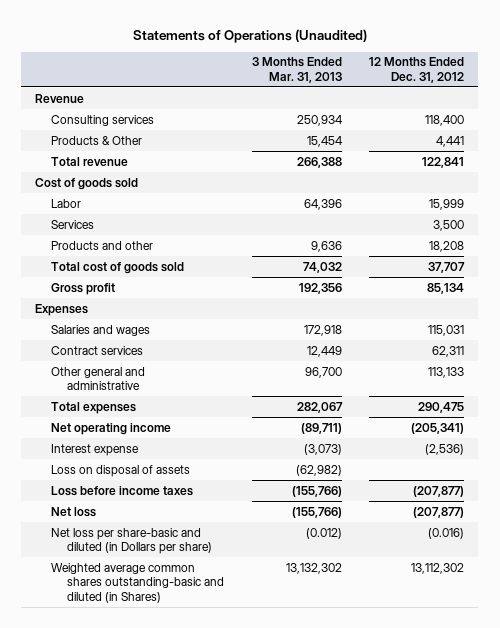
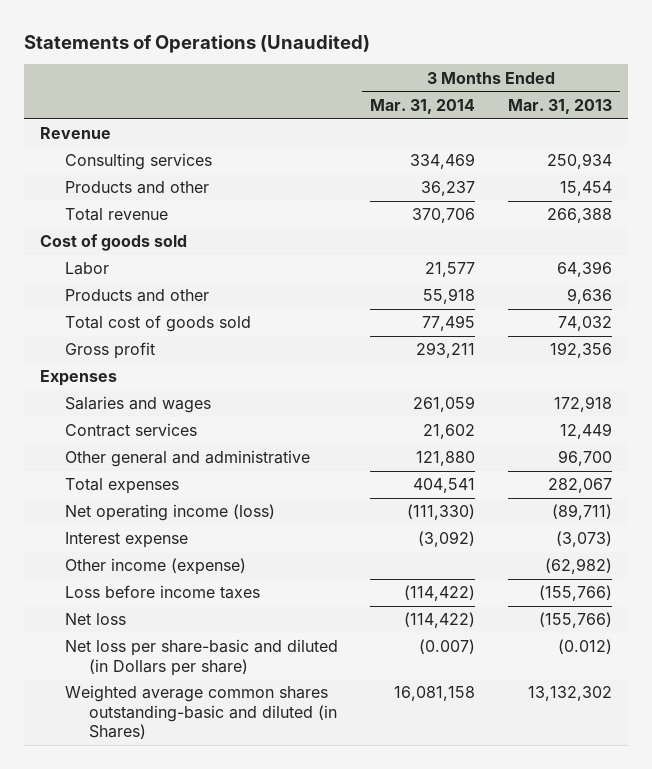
- | 3 Months Ended Mar. 31, 2013 | 12 Months Ended Dec. 31, 2012
+ | 3 Months Ended Mar. 31, 2014 | 3 Months Ended Mar. 31, 2013
- Products & Other | 15,454 | 4,441
+ Products and other | 36,237 | 15,454
- Services | | 3,500
- Net operating income | (89,711) | (205,341)
+ Net operating income (loss) | (111,330) | (89,711)
- Loss on disposal of assets | (62,982) |
+ Other income (expense) | | (62,982)

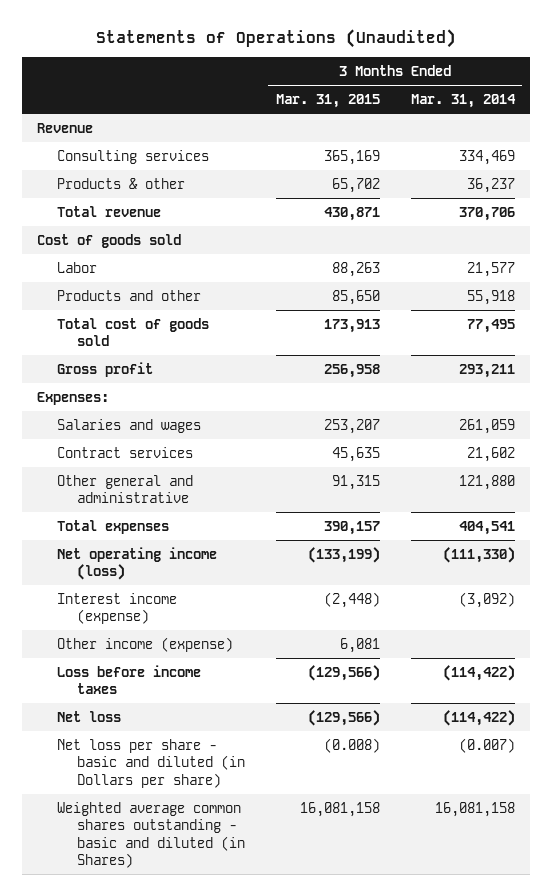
- | 3 Months Ended Mar. 31, 2014 | 3 Months Ended Mar. 31, 2013
+ | 3 Months Ended Mar. 31, 2015 | 3 Months Ended Mar. 31, 2014
- Products and other | 36,237 | 15,454
+ Products & other | 65,702 | 36,237
- Expenses
+ Expenses:
- Interest expense | (3,092) | (3,073)
+ Interest income (expense) | (2,448) | (3,092)
- Net loss per share-basic and diluted (in Dollars per share) | (0.007) | (0.012)
- Weighted average common shares outstanding-basic and diluted (in Shares) | 16,081,158 | 13,132,302
+ Net loss per share - basic and diluted (in Dollars per share) | (0.008) | (0.007)
+ Weighted average common shares outstanding - basic and diluted (in Shares) | 16,081,158 | 16,081,158

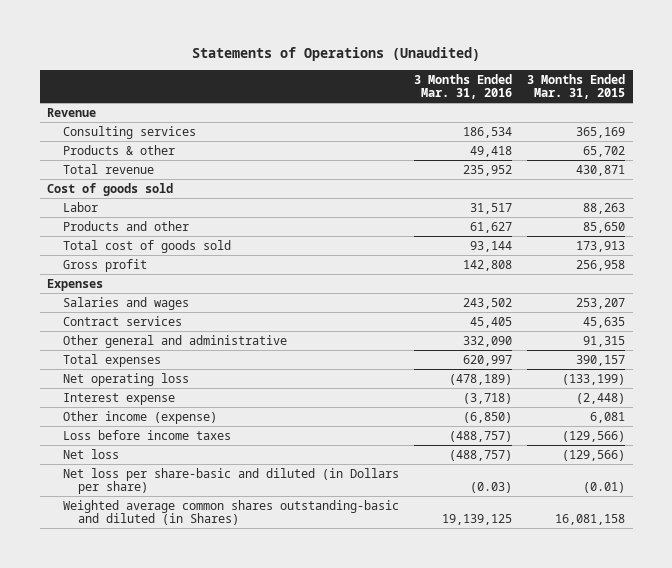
- | 3 Months Ended Mar. 31, 2015 | 3 Months Ended Mar. 31, 2014
+ | 3 Months Ended Mar. 31, 2016 | 3 Months Ended Mar. 31, 2015
- Expenses:
+ Expenses
- Net operating income (loss) | (133,199) | (111,330)
- Interest income (expense) | (2,448) | (3,092)
+ Net operating loss | (478,189) | (133,199)
+ Interest expense | (3,718) | (2,448)
- Net loss per share - basic and diluted (in Dollars per share) | (0.008) | (0.007)
- Weighted average common shares outstanding - basic and diluted (in Shares) | 16,081,158 | 16,081,158
+ Net loss per share-basic and diluted (in Dollars per share) | (0.03) | (0.01)
+ Weighted average common shares outstanding-basic and diluted (in Shares) | 19,139,125 | 16,081,158

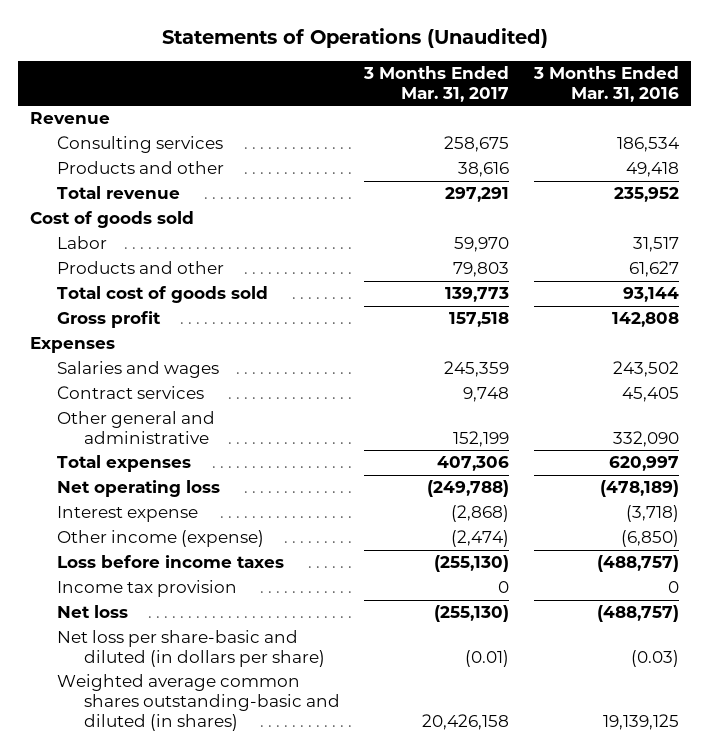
- | 3 Months Ended Mar. 31, 2016 | 3 Months Ended Mar. 31, 2015
+ | 3 Months Ended Mar. 31, 2017 | 3 Months Ended Mar. 31, 2016
- Products & other | 49,418 | 65,702
+ Products and other | 38,616 | 49,418
+ Income tax provision | 0 | 0
- Net loss per share-basic and diluted (in Dollars per share) | (0.03) | (0.01)
- Weighted average common shares outstanding-basic and diluted (in Shares) | 19,139,125 | 16,081,158
+ Net loss per share-basic and diluted (in dollars per share) | (0.01) | (0.03)
+ Weighted average common shares outstanding-basic and diluted (in shares) | 20,426,158 | 19,139,125

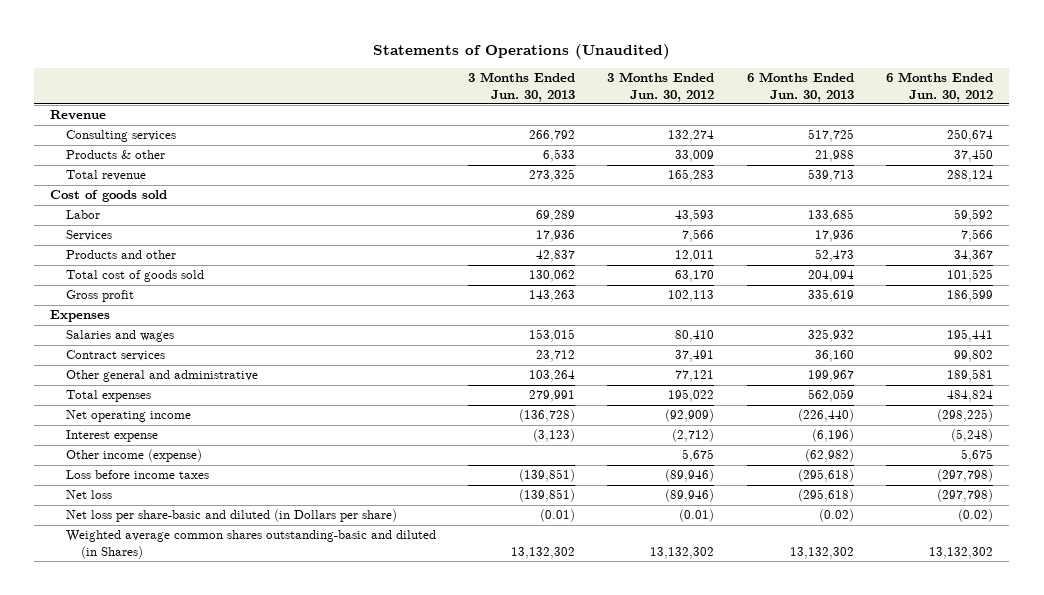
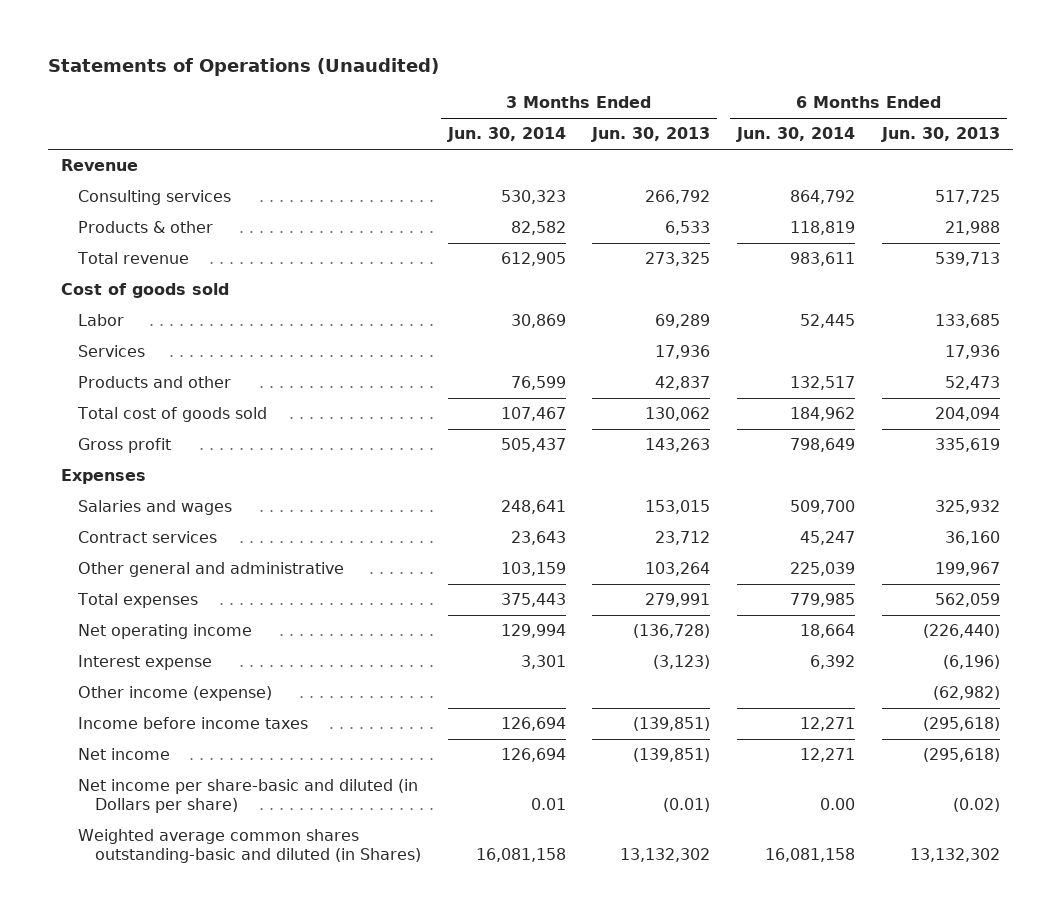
- | 3 Months Ended Jun. 30, 2013 | 3 Months Ended Jun. 30, 2012 | 6 Months Ended Jun. 30, 2013 | 6 Months Ended Jun. 30, 2012
+ | 3 Months Ended Jun. 30, 2014 | 3 Months Ended Jun. 30, 2013 | 6 Months Ended Jun. 30, 2014 | 6 Months Ended Jun. 30, 2013
- Loss before income taxes | (139,851) | (89,946) | (295,618) | (297,798)
- Net loss | (139,851) | (89,946) | (295,618) | (297,798)
- Net loss per share-basic and diluted (in Dollars per share) | (0.01) | (0.01) | (0.02) | (0.02)
+ Income before income taxes | 126,694 | (139,851) | 12,271 | (295,618)
+ Net income | 126,694 | (139,851) | 12,271 | (295,618)
+ Net income per share-basic and diluted (in Dollars per share) | 0.01 | (0.01) | 0.00 | (0.02)

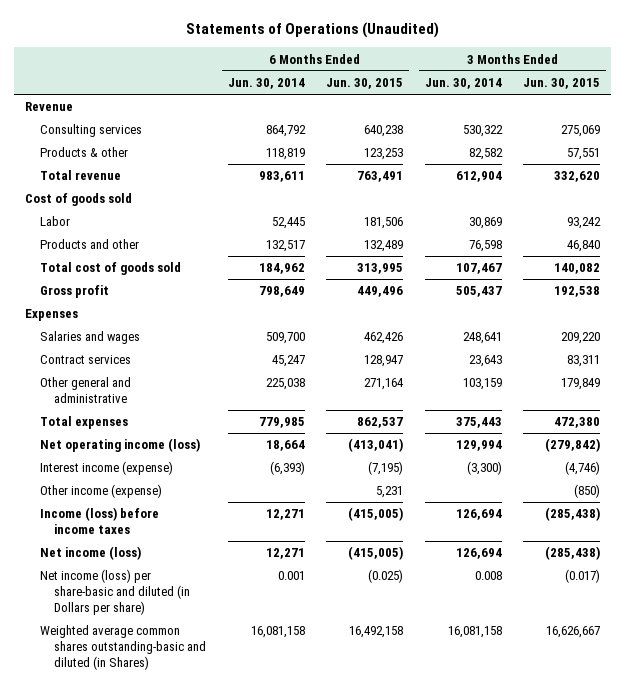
- | 3 Months Ended Jun. 30, 2014 | 3 Months Ended Jun. 30, 2013 | 6 Months Ended Jun. 30, 2014 | 6 Months Ended Jun. 30, 2013
+ | 6 Months Ended Jun. 30, 2014 | 6 Months Ended Jun. 30, 2015 | 3 Months Ended Jun. 30, 2014 | 3 Months Ended Jun. 30, 2015
- Consulting services | 530,323 | 266,792 | 864,792 | 517,725
+ Consulting services | 864,792 | 640,238 | 530,322 | 275,069
- Total revenue | 612,905 | 273,325 | 983,611 | 539,713
+ Total revenue | 983,611 | 763,491 | 612,904 | 332,620
- Services | | 17,936 | | 17,936
- Products and other | 76,599 | 42,837 | 132,517 | 52,473
+ Products and other | 132,517 | 132,489 | 76,598 | 46,840
- Other general and administrative | 103,159 | 103,264 | 225,039 | 199,967
+ Other general and administrative | 225,038 | 271,164 | 103,159 | 179,849
- Net operating income | 129,994 | (136,728) | 18,664 | (226,440)
- Interest expense | 3,301 | (3,123) | 6,392 | (6,196)
+ Net operating income (loss) | 18,664 | (413,041) | 129,994 | (279,842)
+ Interest income (expense) | (6,393) | (7,195) | (3,300) | (4,746)
- Income before income taxes | 126,694 | (139,851) | 12,271 | (295,618)
- Net income | 126,694 | (139,851) | 12,271 | (295,618)
- Net income per share-basic and diluted (in Dollars per share) | 0.01 | (0.01) | 0.00 | (0.02)
+ Income (loss) before income taxes | 12,271 | (415,005) | 126,694 | (285,438)
+ Net income (loss) | 12,271 | (415,005) | 126,694 | (285,438)
+ Net income (loss) per share-basic and diluted (in Dollars per share) | 0.001 | (0.025) | 0.008 | (0.017)

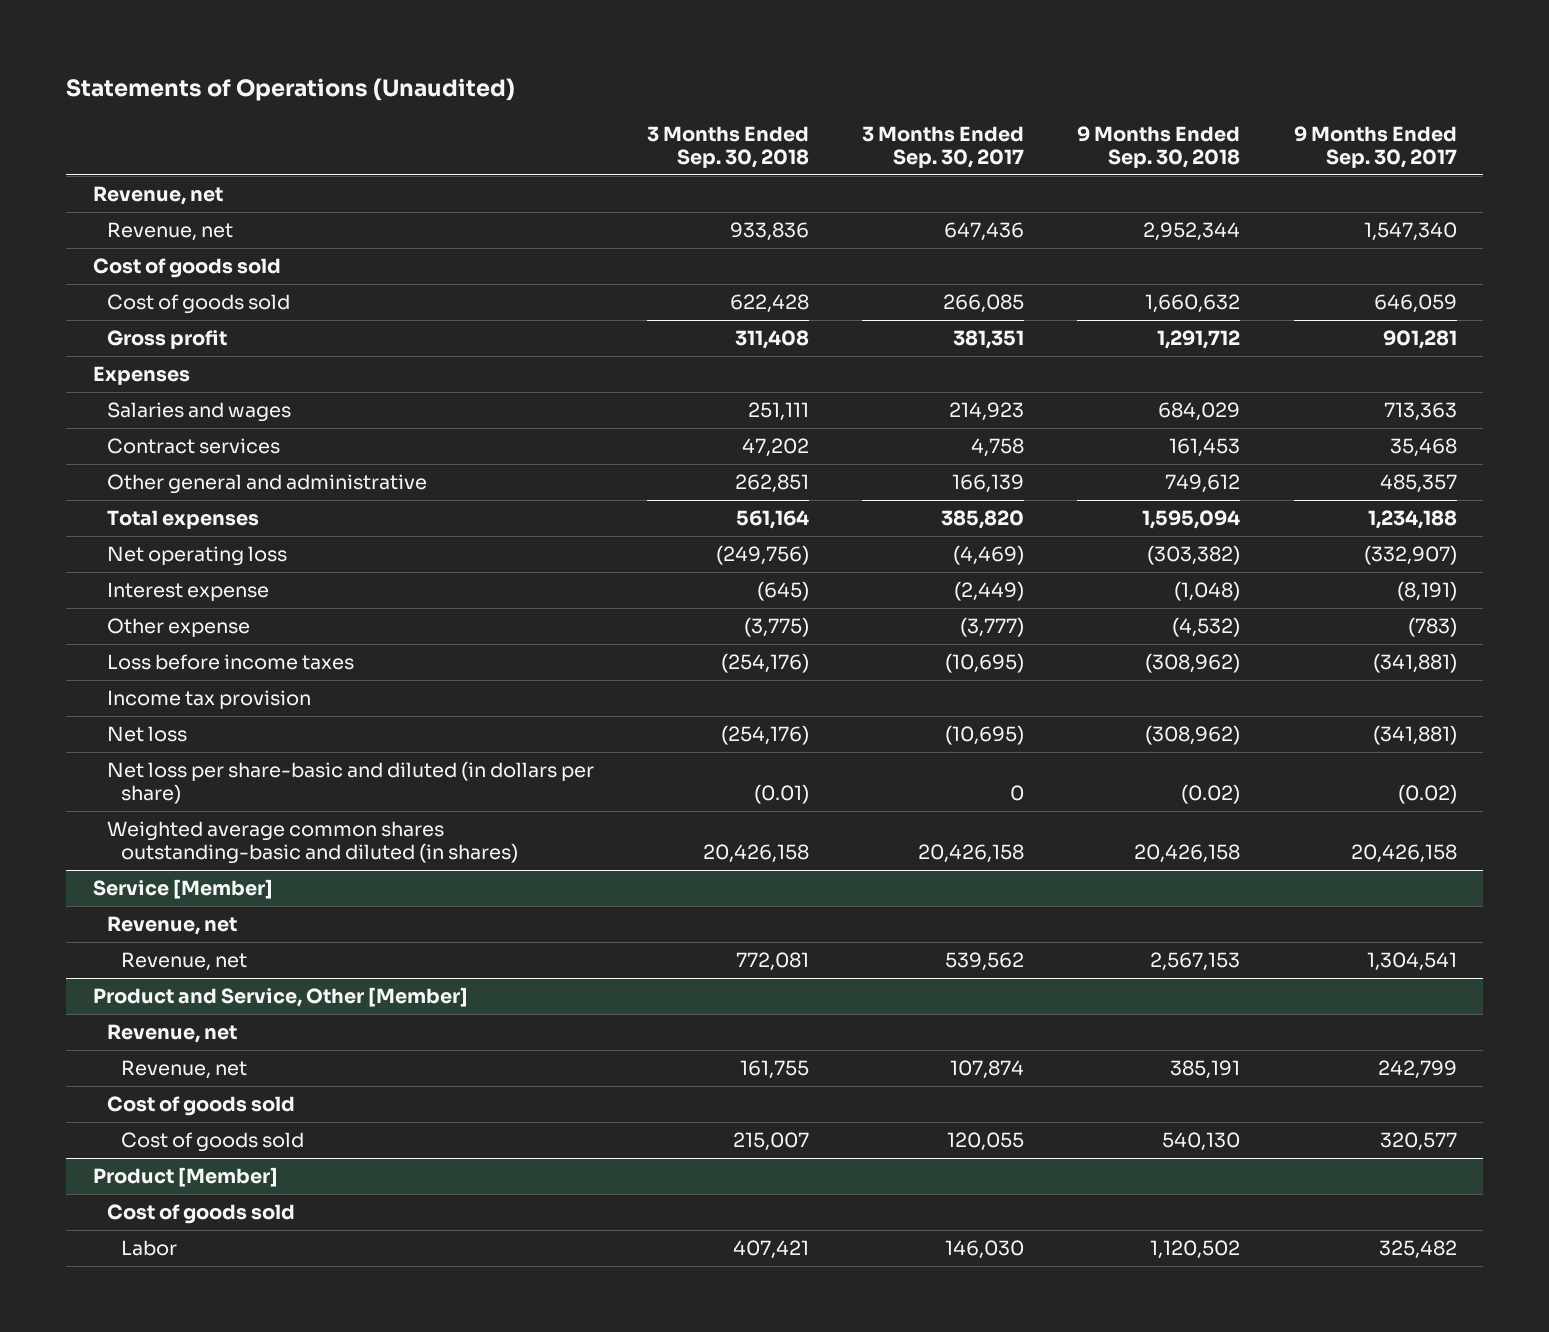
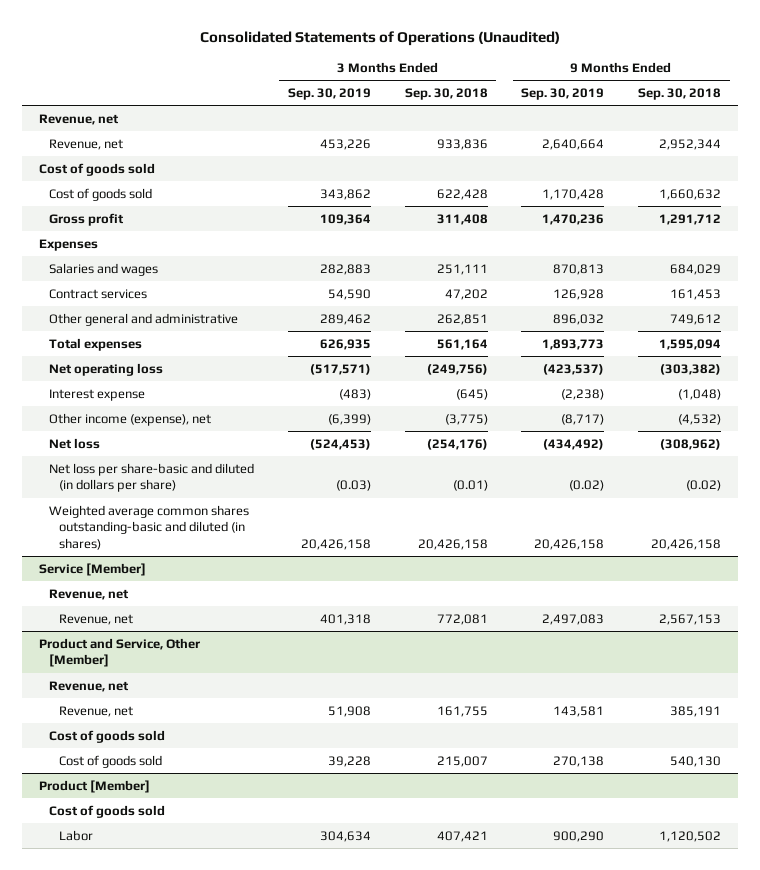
- Statements of Operations (Unaudited)
+ Consolidated Statements of Operations (Unaudited)
- | 3 Months Ended Sep. 30, 2018 | 3 Months Ended Sep. 30, 2017 | 9 Months Ended Sep. 30, 2018 | 9 Months Ended Sep. 30, 2017
+ | 3 Months Ended Sep. 30, 2019 | 3 Months Ended Sep. 30, 2018 | 9 Months Ended Sep. 30, 2019 | 9 Months Ended Sep. 30, 2018
- Other expense | (3,775) | (3,777) | (4,532) | (783)
- Loss before income taxes | (254,176) | (10,695) | (308,962) | (341,881)
- Income tax provision
+ Other income (expense), net | (6,399) | (3,775) | (8,717) | (4,532)

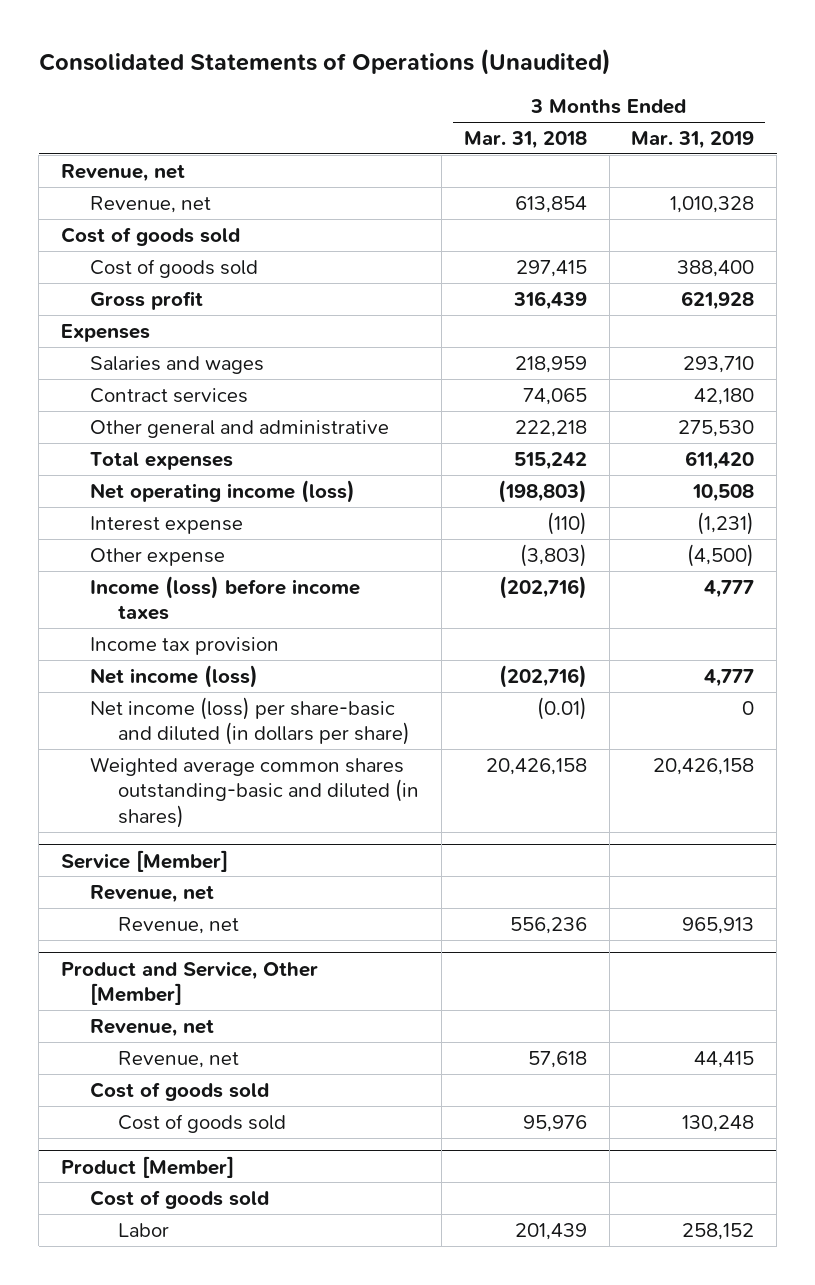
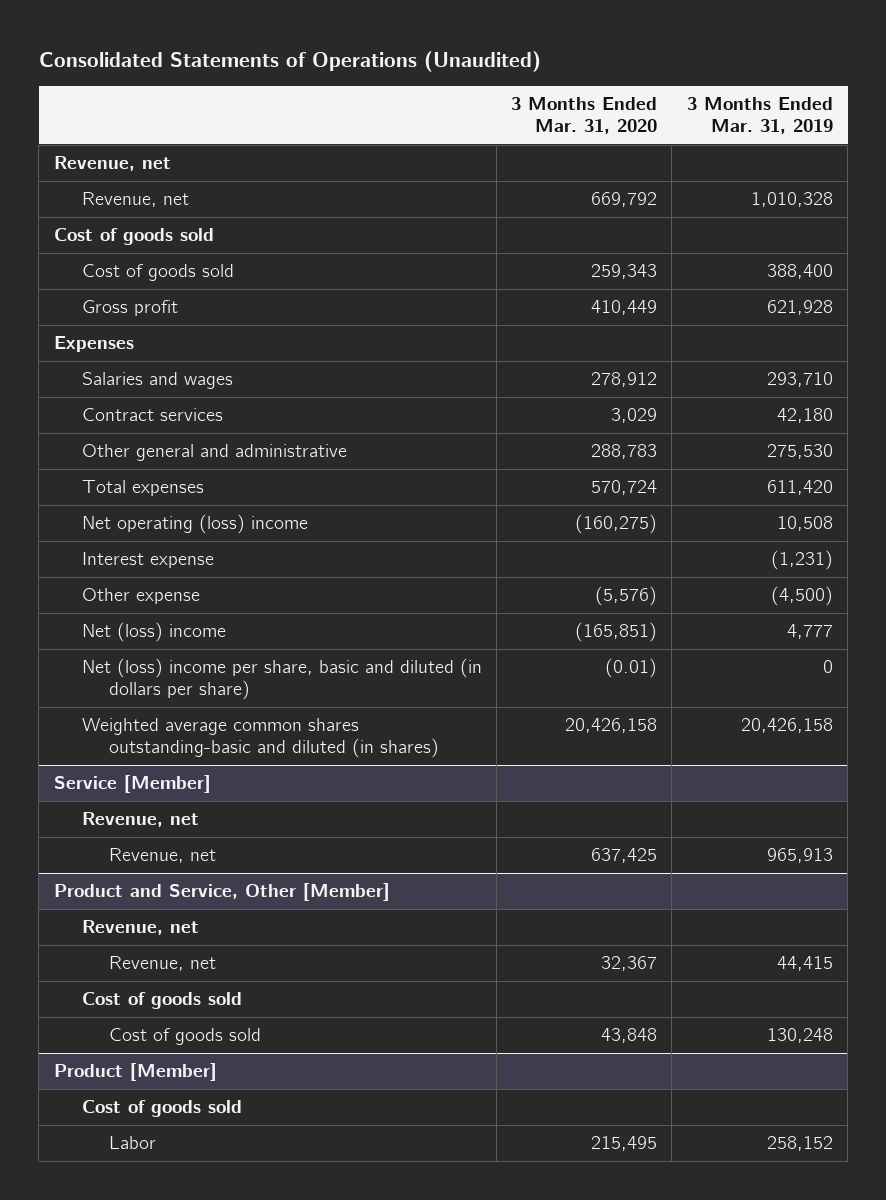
- | 3 Months Ended Mar. 31, 2018 | 3 Months Ended Mar. 31, 2019
+ | 3 Months Ended Mar. 31, 2020 | 3 Months Ended Mar. 31, 2019
- Net operating income (loss) | (198,803) | 10,508
+ Net operating (loss) income | (160,275) | 10,508
- Income (loss) before income taxes | (202,716) | 4,777
- Income tax provision
- Net income (loss) | (202,716) | 4,777
- Net income (loss) per share-basic and diluted (in dollars per share) | (0.01) | 0
+ Net (loss) income | (165,851) | 4,777
+ Net (loss) income per share, basic and diluted (in dollars per share) | (0.01) | 0

